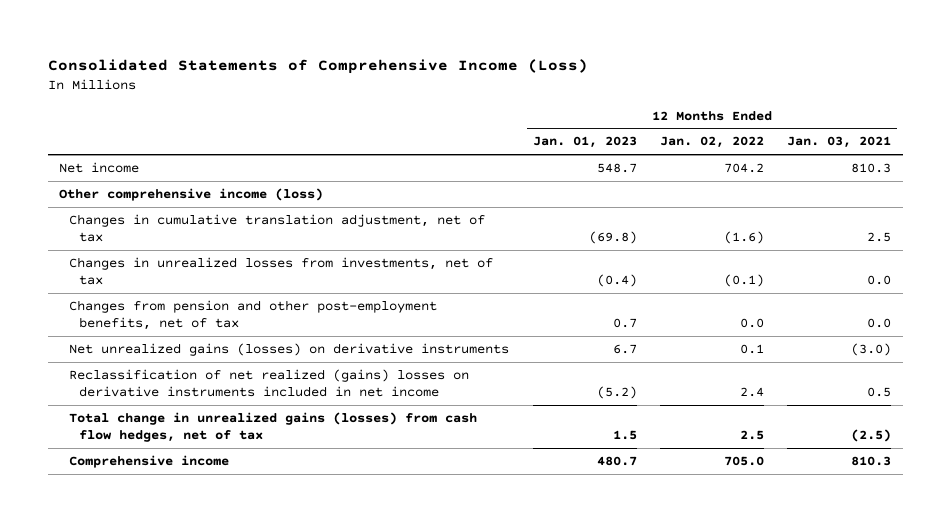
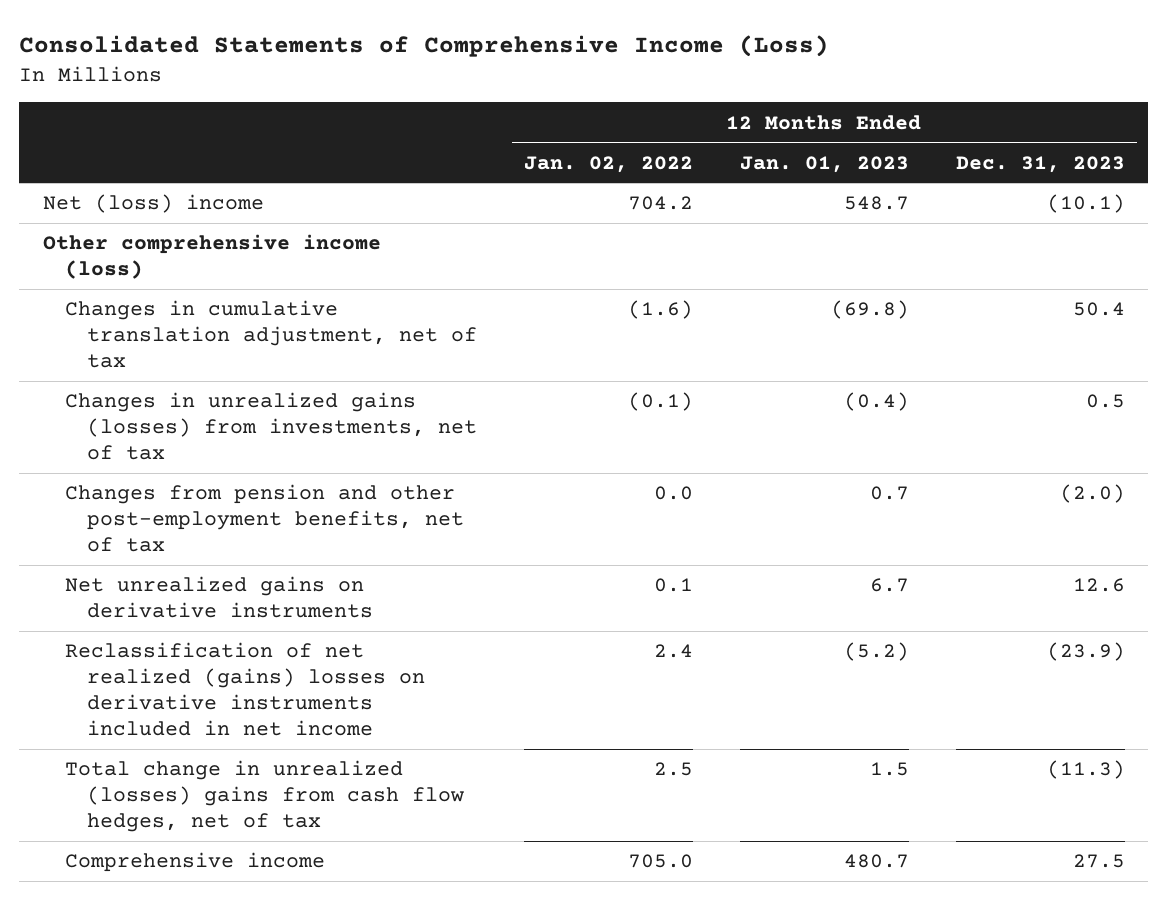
- | 12 Months Ended Jan. 01, 2023 | 12 Months Ended Jan. 02, 2022 | 12 Months Ended Jan. 03, 2021
+ | 12 Months Ended Jan. 02, 2022 | 12 Months Ended Jan. 01, 2023 | 12 Months Ended Dec. 31, 2023
- Net income | 548.7 | 704.2 | 810.3
+ Net (loss) income | 704.2 | 548.7 | (10.1)
- Changes in unrealized losses from investments, net of tax | (0.4) | (0.1) | 0.0
+ Changes in unrealized gains (losses) from investments, net of tax | (0.1) | (0.4) | 0.5
- Net unrealized gains (losses) on derivative instruments | 6.7 | 0.1 | (3.0)
+ Net unrealized gains on derivative instruments | 0.1 | 6.7 | 12.6
- Total change in unrealized gains (losses) from cash flow hedges, net of tax | 1.5 | 2.5 | (2.5)
+ Total change in unrealized (losses) gains from cash flow hedges, net of tax | 2.5 | 1.5 | (11.3)

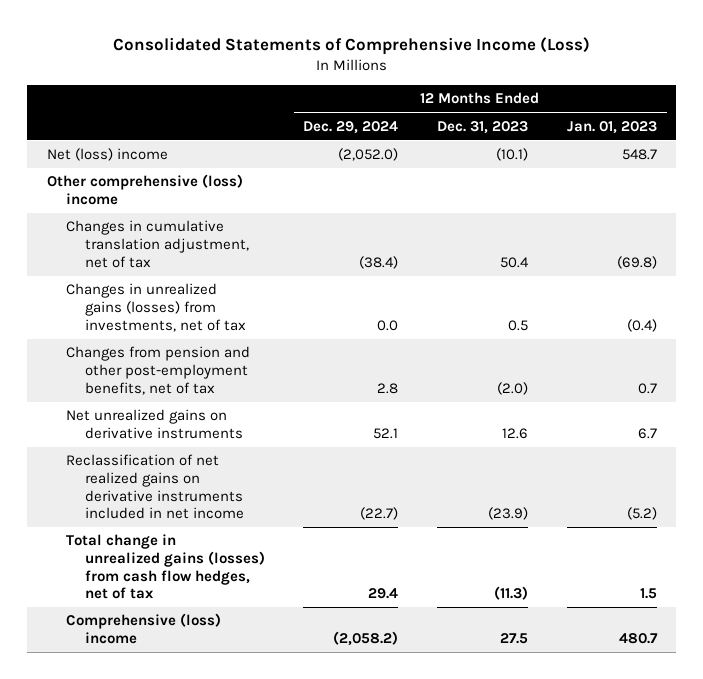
- | 12 Months Ended Jan. 02, 2022 | 12 Months Ended Jan. 01, 2023 | 12 Months Ended Dec. 31, 2023
+ | 12 Months Ended Dec. 29, 2024 | 12 Months Ended Dec. 31, 2023 | 12 Months Ended Jan. 01, 2023
- Other comprehensive income (loss)
+ Other comprehensive (loss) income
- Reclassification of net realized (gains) losses on derivative instruments included in net income | 2.4 | (5.2) | (23.9)
- Total change in unrealized (losses) gains from cash flow hedges, net of tax | 2.5 | 1.5 | (11.3)
- Comprehensive income | 705.0 | 480.7 | 27.5
+ Reclassification of net realized gains on derivative instruments included in net income | (22.7) | (23.9) | (5.2)
+ Total change in unrealized gains (losses) from cash flow hedges, net of tax | 29.4 | (11.3) | 1.5
+ Comprehensive (loss) income | (2,058.2) | 27.5 | 480.7

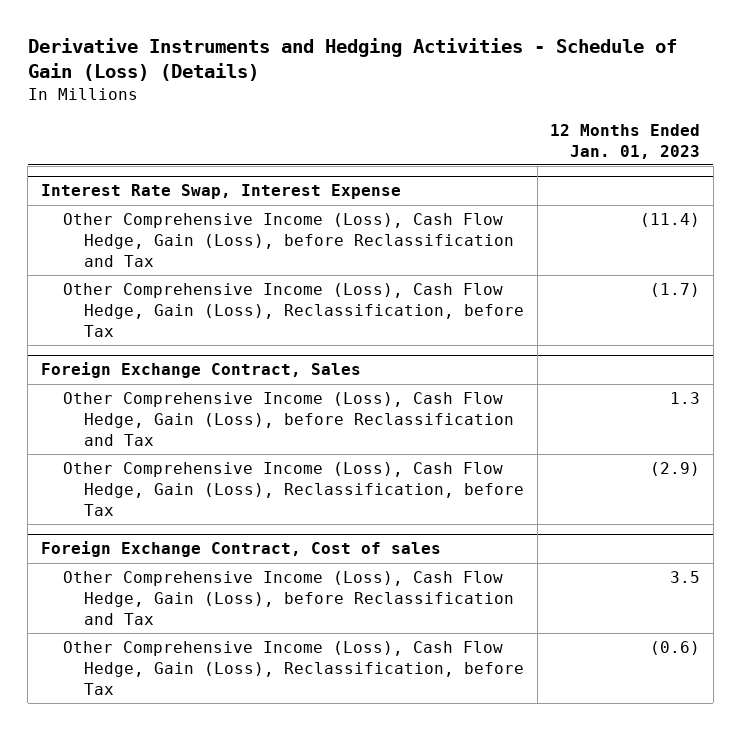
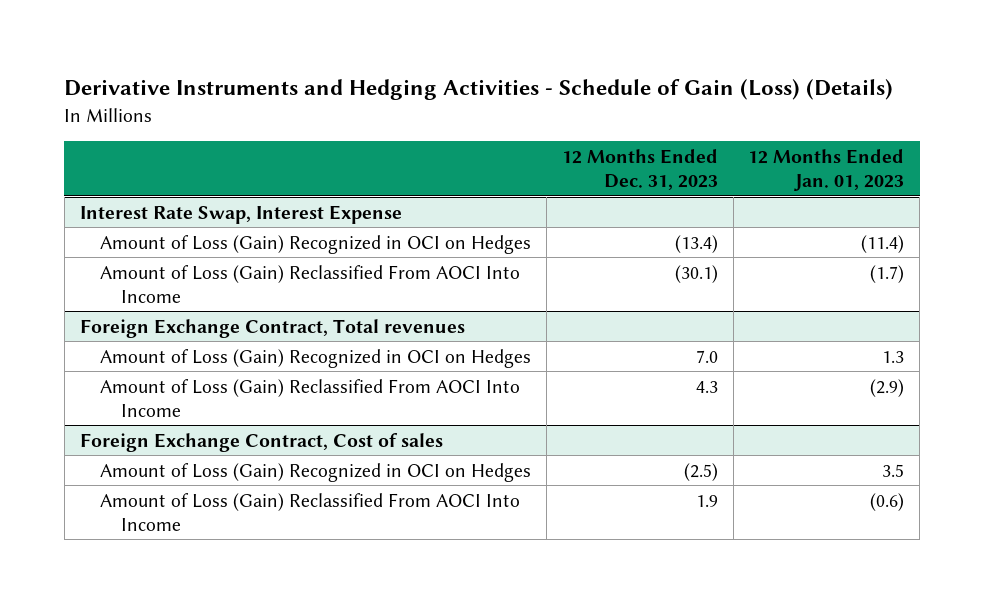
- | 12 Months Ended Jan. 01, 2023
+ | 12 Months Ended Dec. 31, 2023 | 12 Months Ended Jan. 01, 2023
@ Interest Rate Swap, Interest Expense
- Other Comprehensive Income (Loss), Cash Flow Hedge, Gain (Loss), before Reclassification and Tax | (11.4)
- Other Comprehensive Income (Loss), Cash Flow Hedge, Gain (Loss), Reclassification, before Tax | (1.7)
- Foreign Exchange Contract, Sales
- Other Comprehensive Income (Loss), Cash Flow Hedge, Gain (Loss), before Reclassification and Tax | 1.3
- Other Comprehensive Income (Loss), Cash Flow Hedge, Gain (Loss), Reclassification, before Tax | (2.9)
@ Interest Rate Swap, Interest Expense
+ Amount of Loss (Gain) Recognized in OCI on Hedges | (13.4) | (11.4)
+ Amount of Loss (Gain) Reclassified From AOCI Into Income | (30.1) | (1.7)
+ Foreign Exchange Contract, Total revenues
+ Amount of Loss (Gain) Recognized in OCI on Hedges | 7.0 | 1.3
+ Amount of Loss (Gain) Reclassified From AOCI Into Income | 4.3 | (2.9)
@ Foreign Exchange Contract, Cost of sales
- Other Comprehensive Income (Loss), Cash Flow Hedge, Gain (Loss), before Reclassification and Tax | 3.5
- Other Comprehensive Income (Loss), Cash Flow Hedge, Gain (Loss), Reclassification, before Tax | (0.6)
+ Amount of Loss (Gain) Recognized in OCI on Hedges | (2.5) | 3.5
+ Amount of Loss (Gain) Reclassified From AOCI Into Income | 1.9 | (0.6)

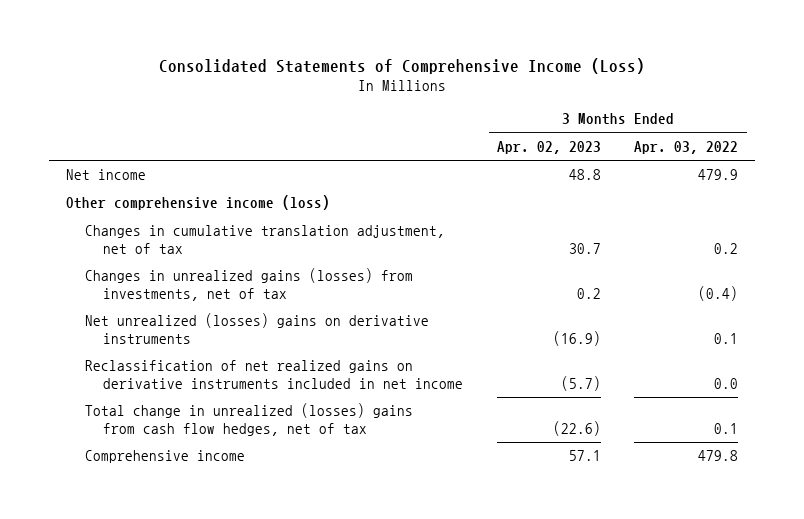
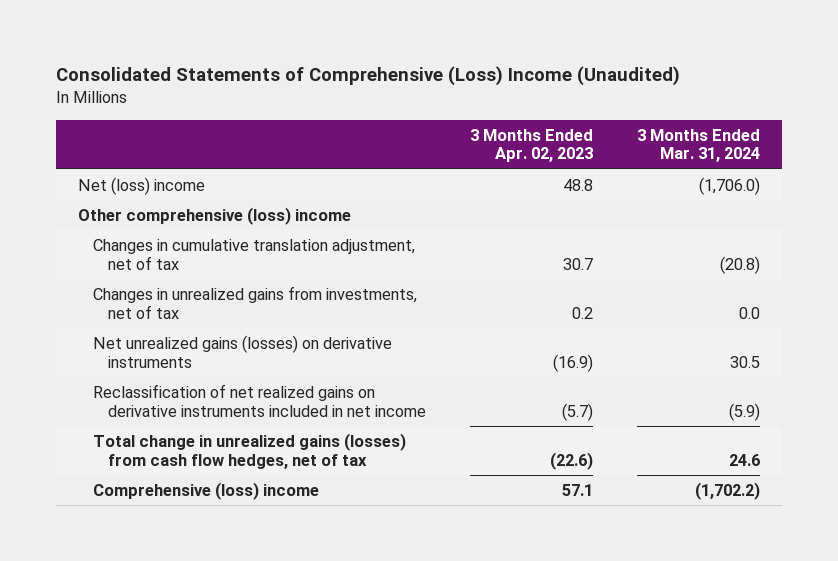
- Consolidated Statements of Comprehensive Income (Loss)
+ Consolidated Statements of Comprehensive (Loss) Income (Unaudited)
- | 3 Months Ended Apr. 02, 2023 | 3 Months Ended Apr. 03, 2022
+ | 3 Months Ended Apr. 02, 2023 | 3 Months Ended Mar. 31, 2024
- Net income | 48.8 | 479.9
- Other comprehensive income (loss)
+ Net (loss) income | 48.8 | (1,706.0)
+ Other comprehensive (loss) income
- Changes in unrealized gains (losses) from investments, net of tax | 0.2 | (0.4)
- Net unrealized (losses) gains on derivative instruments | (16.9) | 0.1
+ Changes in unrealized gains from investments, net of tax | 0.2 | 0.0
+ Net unrealized gains (losses) on derivative instruments | (16.9) | 30.5
- Total change in unrealized (losses) gains from cash flow hedges, net of tax | (22.6) | 0.1
- Comprehensive income | 57.1 | 479.8
+ Total change in unrealized gains (losses) from cash flow hedges, net of tax | (22.6) | 24.6
+ Comprehensive (loss) income | 57.1 | (1,702.2)

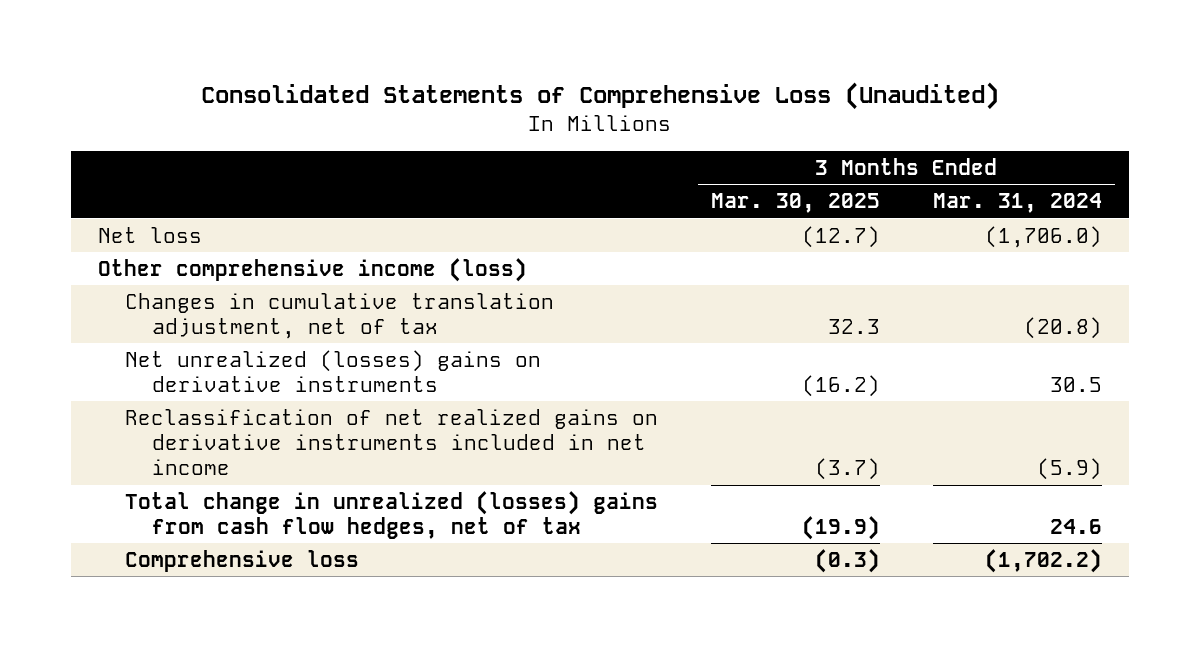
- Consolidated Statements of Comprehensive (Loss) Income (Unaudited)
+ Consolidated Statements of Comprehensive Loss (Unaudited)
- | 3 Months Ended Apr. 02, 2023 | 3 Months Ended Mar. 31, 2024
+ | 3 Months Ended Mar. 30, 2025 | 3 Months Ended Mar. 31, 2024
- Net (loss) income | 48.8 | (1,706.0)
- Other comprehensive (loss) income
+ Net loss | (12.7) | (1,706.0)
+ Other comprehensive income (loss)
- Changes in unrealized gains from investments, net of tax | 0.2 | 0.0
- Net unrealized gains (losses) on derivative instruments | (16.9) | 30.5
+ Net unrealized (losses) gains on derivative instruments | (16.2) | 30.5
- Total change in unrealized gains (losses) from cash flow hedges, net of tax | (22.6) | 24.6
- Comprehensive (loss) income | 57.1 | (1,702.2)
+ Total change in unrealized (losses) gains from cash flow hedges, net of tax | (19.9) | 24.6
+ Comprehensive loss | (0.3) | (1,702.2)

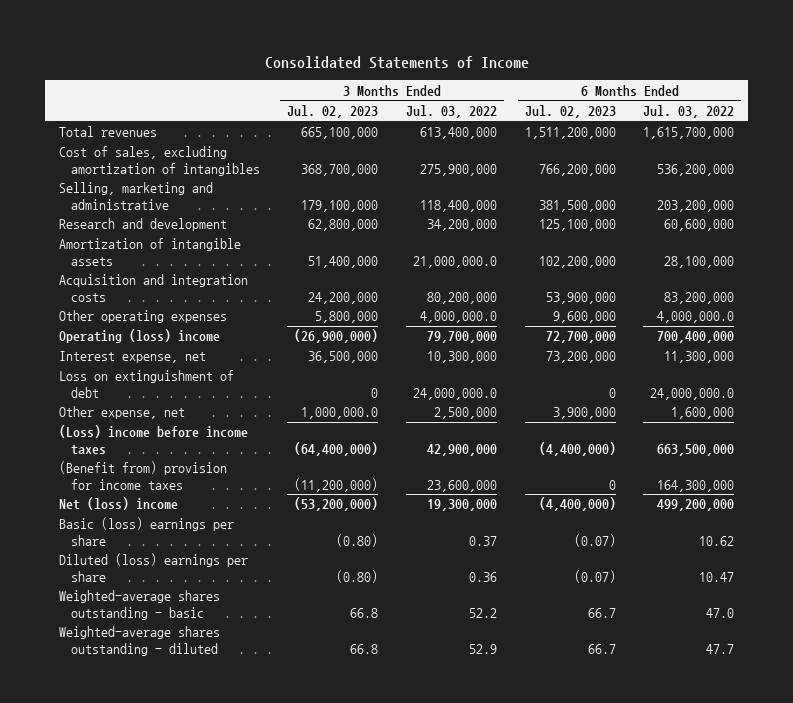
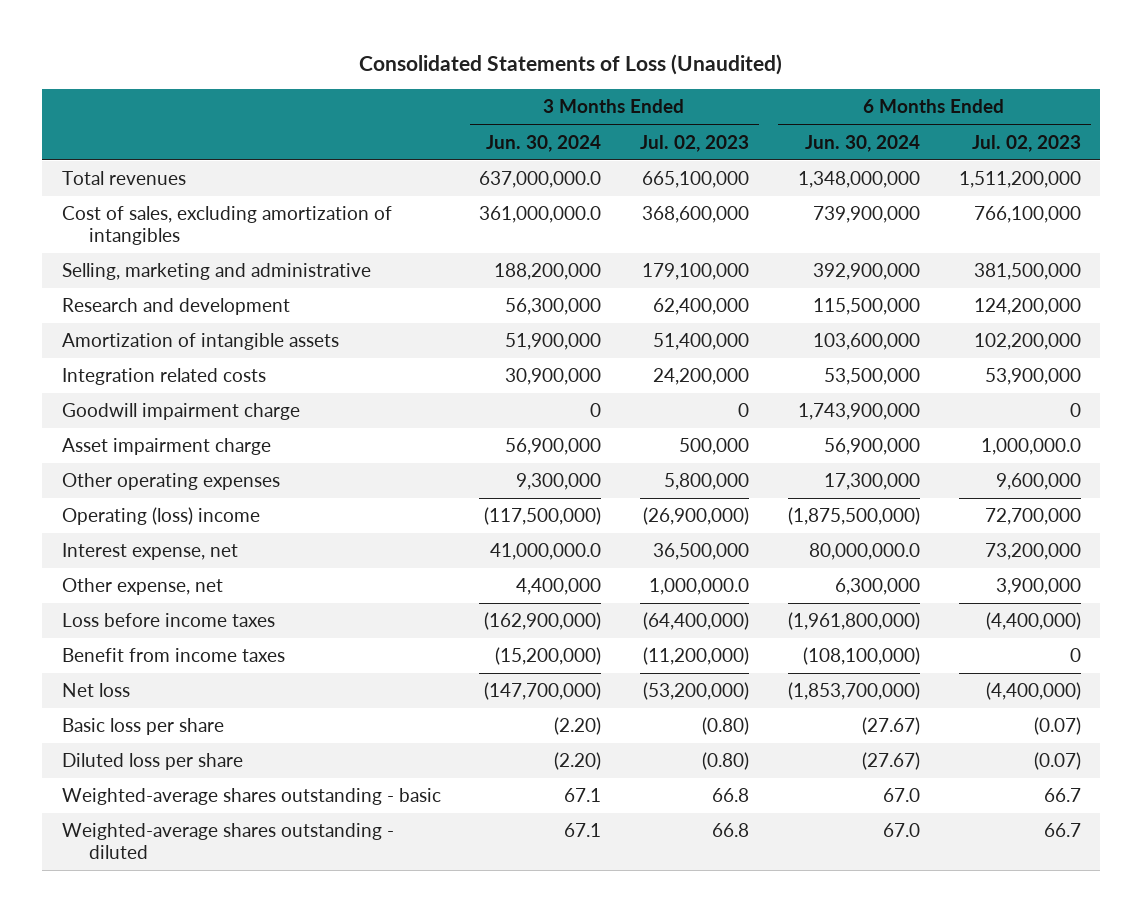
- Consolidated Statements of Income
+ Consolidated Statements of Loss (Unaudited)
- | 3 Months Ended Jul. 02, 2023 | 3 Months Ended Jul. 03, 2022 | 6 Months Ended Jul. 02, 2023 | 6 Months Ended Jul. 03, 2022
+ | 3 Months Ended Jun. 30, 2024 | 3 Months Ended Jul. 02, 2023 | 6 Months Ended Jun. 30, 2024 | 6 Months Ended Jul. 02, 2023
- Cost of sales, excluding amortization of intangibles | 368,700,000 | 275,900,000 | 766,200,000 | 536,200,000
+ Cost of sales, excluding amortization of intangibles | 361,000,000.0 | 368,600,000 | 739,900,000 | 766,100,000
- Research and development | 62,800,000 | 34,200,000 | 125,100,000 | 60,600,000
+ Research and development | 56,300,000 | 62,400,000 | 115,500,000 | 124,200,000
- Acquisition and integration costs | 24,200,000 | 80,200,000 | 53,900,000 | 83,200,000
+ Integration related costs | 30,900,000 | 24,200,000 | 53,500,000 | 53,900,000
+ Goodwill impairment charge | 0 | 0 | 1,743,900,000 | 0
+ Asset impairment charge | 56,900,000 | 500,000 | 56,900,000 | 1,000,000.0
- Loss on extinguishment of debt | 0 | 24,000,000.0 | 0 | 24,000,000.0
- (Loss) income before income taxes | (64,400,000) | 42,900,000 | (4,400,000) | 663,500,000
- (Benefit from) provision for income taxes | (11,200,000) | 23,600,000 | 0 | 164,300,000
- Net (loss) income | (53,200,000) | 19,300,000 | (4,400,000) | 499,200,000
- Basic (loss) earnings per share | (0.80) | 0.37 | (0.07) | 10.62
- Diluted (loss) earnings per share | (0.80) | 0.36 | (0.07) | 10.47
+ Loss before income taxes | (162,900,000) | (64,400,000) | (1,961,800,000) | (4,400,000)
+ Benefit from income taxes | (15,200,000) | (11,200,000) | (108,100,000) | 0
+ Net loss | (147,700,000) | (53,200,000) | (1,853,700,000) | (4,400,000)
+ Basic loss per share | (2.20) | (0.80) | (27.67) | (0.07)
+ Diluted loss per share | (2.20) | (0.80) | (27.67) | (0.07)

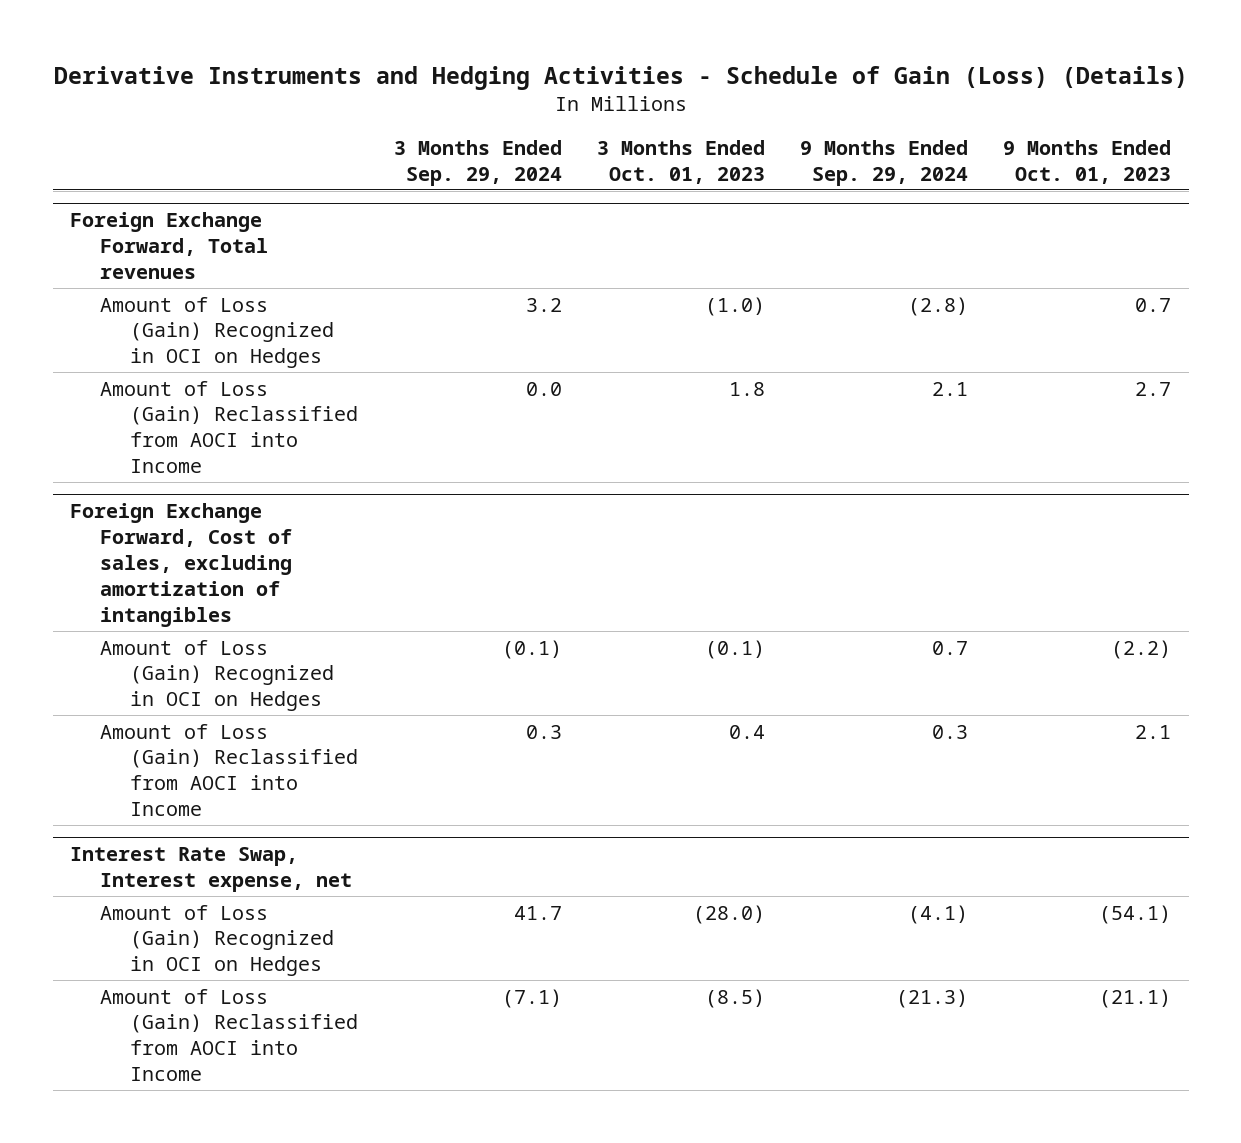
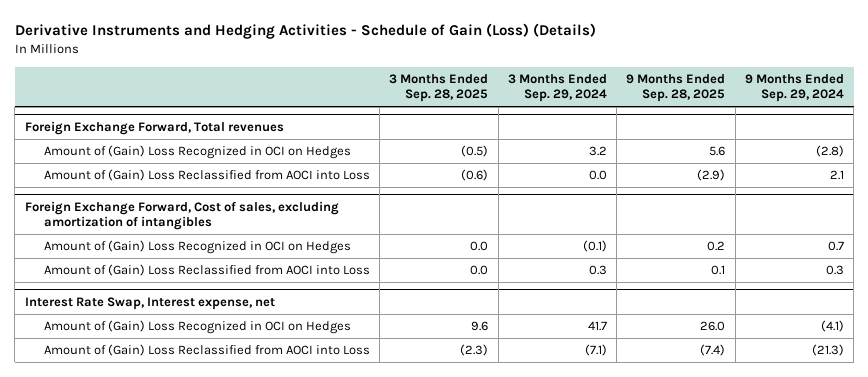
- | 3 Months Ended Sep. 29, 2024 | 3 Months Ended Oct. 01, 2023 | 9 Months Ended Sep. 29, 2024 | 9 Months Ended Oct. 01, 2023
+ | 3 Months Ended Sep. 28, 2025 | 3 Months Ended Sep. 29, 2024 | 9 Months Ended Sep. 28, 2025 | 9 Months Ended Sep. 29, 2024
@ Foreign Exchange Forward, Total revenues
- Amount of Loss (Gain) Recognized in OCI on Hedges | 3.2 | (1.0) | (2.8) | 0.7
- Amount of Loss (Gain) Reclassified from AOCI into Income | 0.0 | 1.8 | 2.1 | 2.7
+ Amount of (Gain) Loss Recognized in OCI on Hedges | (0.5) | 3.2 | 5.6 | (2.8)
+ Amount of (Gain) Loss Reclassified from AOCI into Loss | (0.6) | 0.0 | (2.9) | 2.1
@ Foreign Exchange Forward, Cost of sales, excluding amortization of intangibles
- Amount of Loss (Gain) Recognized in OCI on Hedges | (0.1) | (0.1) | 0.7 | (2.2)
- Amount of Loss (Gain) Reclassified from AOCI into Income | 0.3 | 0.4 | 0.3 | 2.1
+ Amount of (Gain) Loss Recognized in OCI on Hedges | 0.0 | (0.1) | 0.2 | 0.7
+ Amount of (Gain) Loss Reclassified from AOCI into Loss | 0.0 | 0.3 | 0.1 | 0.3
@ Interest Rate Swap, Interest expense, net
- Amount of Loss (Gain) Recognized in OCI on Hedges | 41.7 | (28.0) | (4.1) | (54.1)
- Amount of Loss (Gain) Reclassified from AOCI into Income | (7.1) | (8.5) | (21.3) | (21.1)
+ Amount of (Gain) Loss Recognized in OCI on Hedges | 9.6 | 41.7 | 26.0 | (4.1)
+ Amount of (Gain) Loss Reclassified from AOCI into Loss | (2.3) | (7.1) | (7.4) | (21.3)

